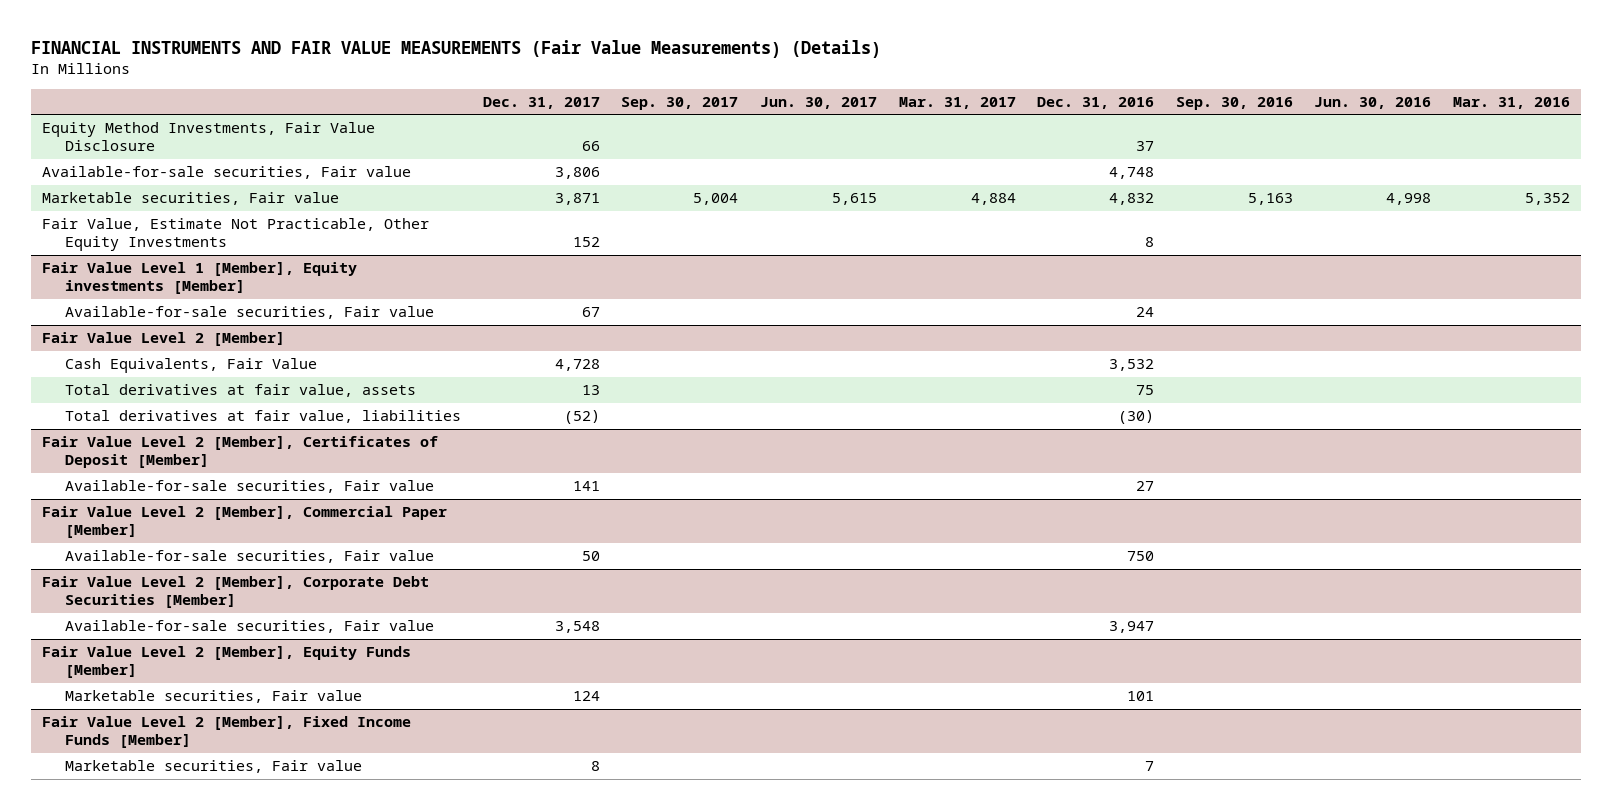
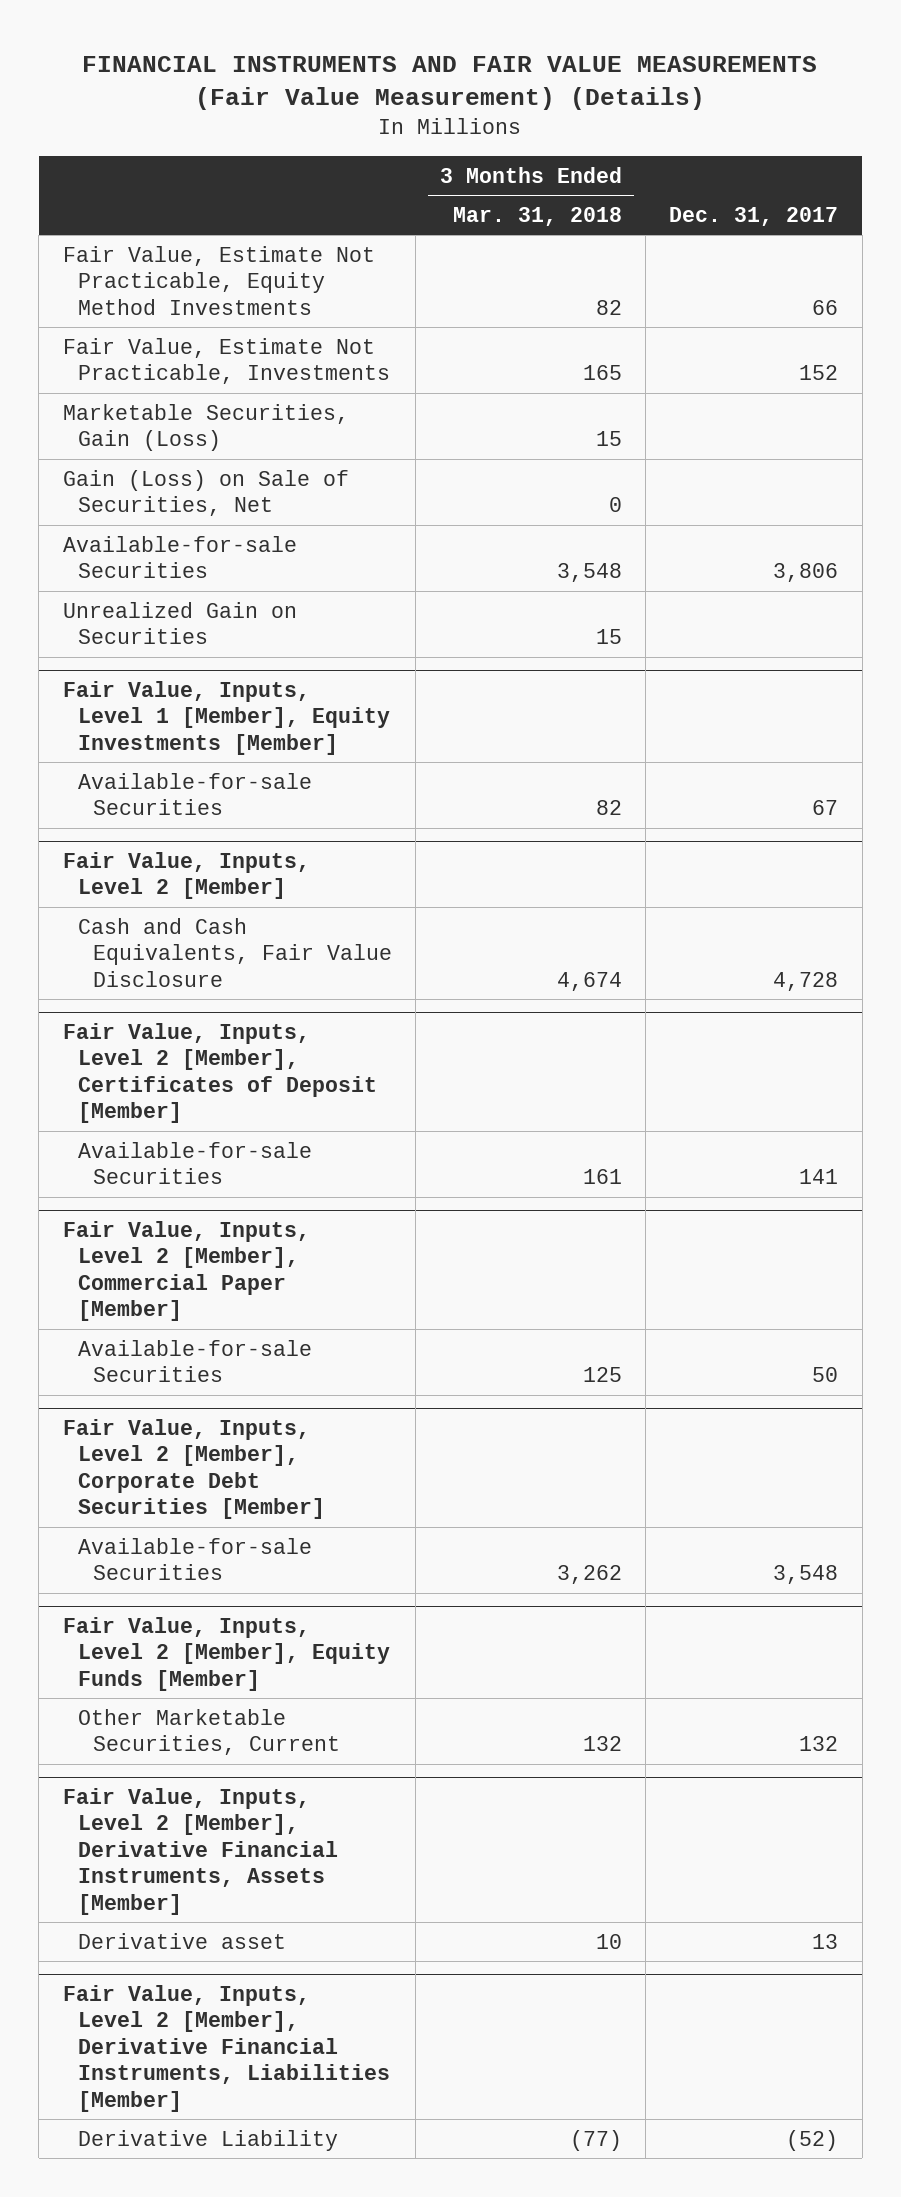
- FINANCIAL INSTRUMENTS AND FAIR VALUE MEASUREMENTS (Fair Value Measurements) (Details)
+ FINANCIAL INSTRUMENTS AND FAIR VALUE MEASUREMENTS (Fair Value Measurement) (Details)
- | Dec. 31, 2017 | Sep. 30, 2017 | Jun. 30, 2017 | Mar. 31, 2017 | Dec. 31, 2016 | Sep. 30, 2016 | Jun. 30, 2016 | Mar. 31, 2016
+ | 3 Months Ended Mar. 31, 2018 | Dec. 31, 2017
- Equity Method Investments, Fair Value Disclosure | 66 | | | | 37 | | |
- Available-for-sale securities, Fair value | 3,806 | | | | 4,748 | | |
- Marketable securities, Fair value | 3,871 | 5,004 | 5,615 | 4,884 | 4,832 | 5,163 | 4,998 | 5,352
- Fair Value, Estimate Not Practicable, Other Equity Investments | 152 | | | | 8 | | |
- Fair Value Level 1 [Member], Equity investments [Member]
- Available-for-sale securities, Fair value | 67 | | | | 24 | | |
- Fair Value Level 2 [Member]
- Cash Equivalents, Fair Value | 4,728 | | | | 3,532 | | |
- Total derivatives at fair value, assets | 13 | | | | 75 | | |
- Total derivatives at fair value, liabilities | (52) | | | | (30) | | |
- Fair Value Level 2 [Member], Certificates of Deposit [Member]
- Available-for-sale securities, Fair value | 141 | | | | 27 | | |
- Fair Value Level 2 [Member], Commercial Paper [Member]
- Available-for-sale securities, Fair value | 50 | | | | 750 | | |
- Fair Value Level 2 [Member], Corporate Debt Securities [Member]
- Available-for-sale securities, Fair value | 3,548 | | | | 3,947 | | |
- Fair Value Level 2 [Member], Equity Funds [Member]
- Marketable securities, Fair value | 124 | | | | 101 | | |
- Fair Value Level 2 [Member], Fixed Income Funds [Member]
- Marketable securities, Fair value | 8 | | | | 7 | | |
+ Fair Value, Estimate Not Practicable, Equity Method Investments | 82 | 66
+ Fair Value, Estimate Not Practicable, Investments | 165 | 152
+ Marketable Securities, Gain (Loss) | 15 |
+ Gain (Loss) on Sale of Securities, Net | 0 |
+ Available-for-sale Securities | 3,548 | 3,806
+ Unrealized Gain on Securities | 15 |
+ Fair Value, Inputs, Level 1 [Member], Equity Investments [Member]
+ Available-for-sale Securities | 82 | 67
+ Fair Value, Inputs, Level 2 [Member]
+ Cash and Cash Equivalents, Fair Value Disclosure | 4,674 | 4,728
+ Fair Value, Inputs, Level 2 [Member], Certificates of Deposit [Member]
+ Available-for-sale Securities | 161 | 141
+ Fair Value, Inputs, Level 2 [Member], Commercial Paper [Member]
+ Available-for-sale Securities | 125 | 50
+ Fair Value, Inputs, Level 2 [Member], Corporate Debt Securities [Member]
+ Available-for-sale Securities | 3,262 | 3,548
+ Fair Value, Inputs, Level 2 [Member], Equity Funds [Member]
+ Other Marketable Securities, Current | 132 | 132
+ Fair Value, Inputs, Level 2 [Member], Derivative Financial Instruments, Assets [Member]
+ Derivative asset | 10 | 13
+ Fair Value, Inputs, Level 2 [Member], Derivative Financial Instruments, Liabilities [Member]
+ Derivative Liability | (77) | (52)

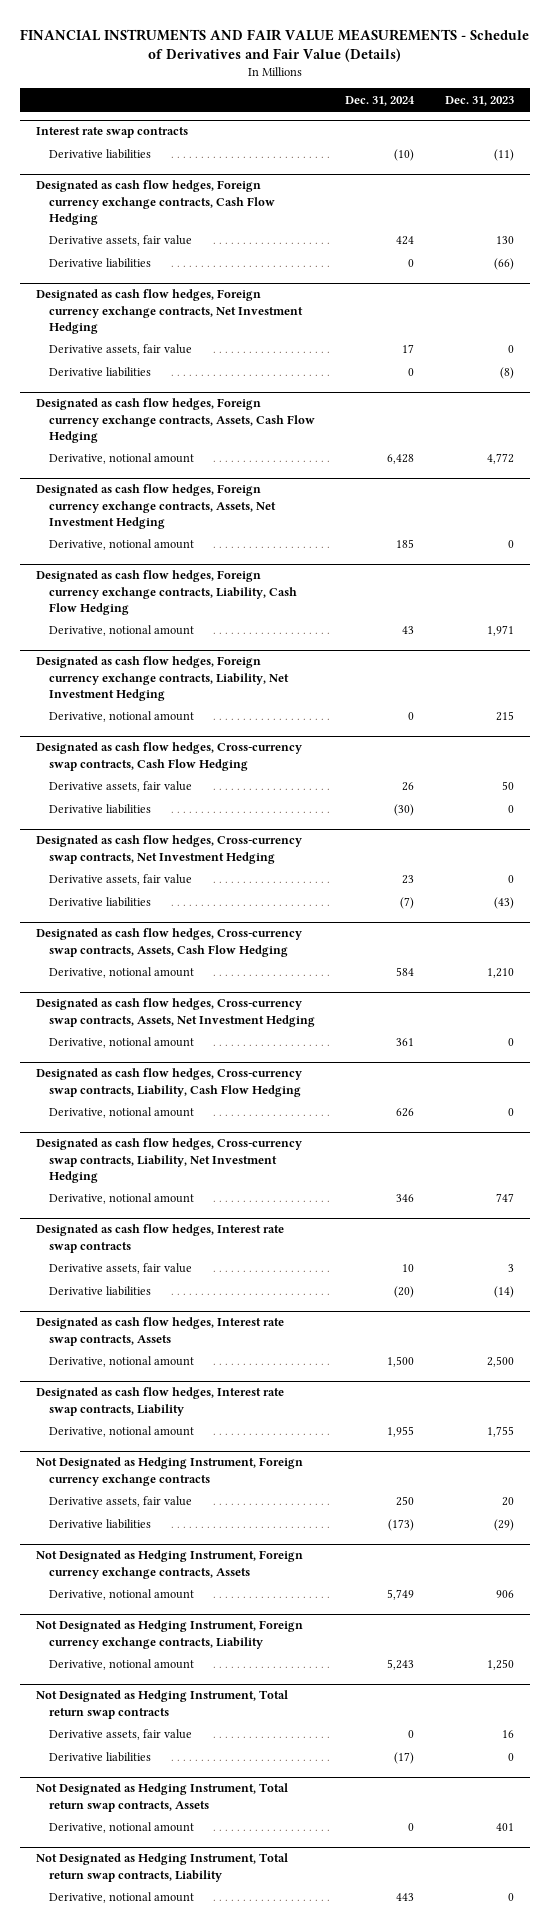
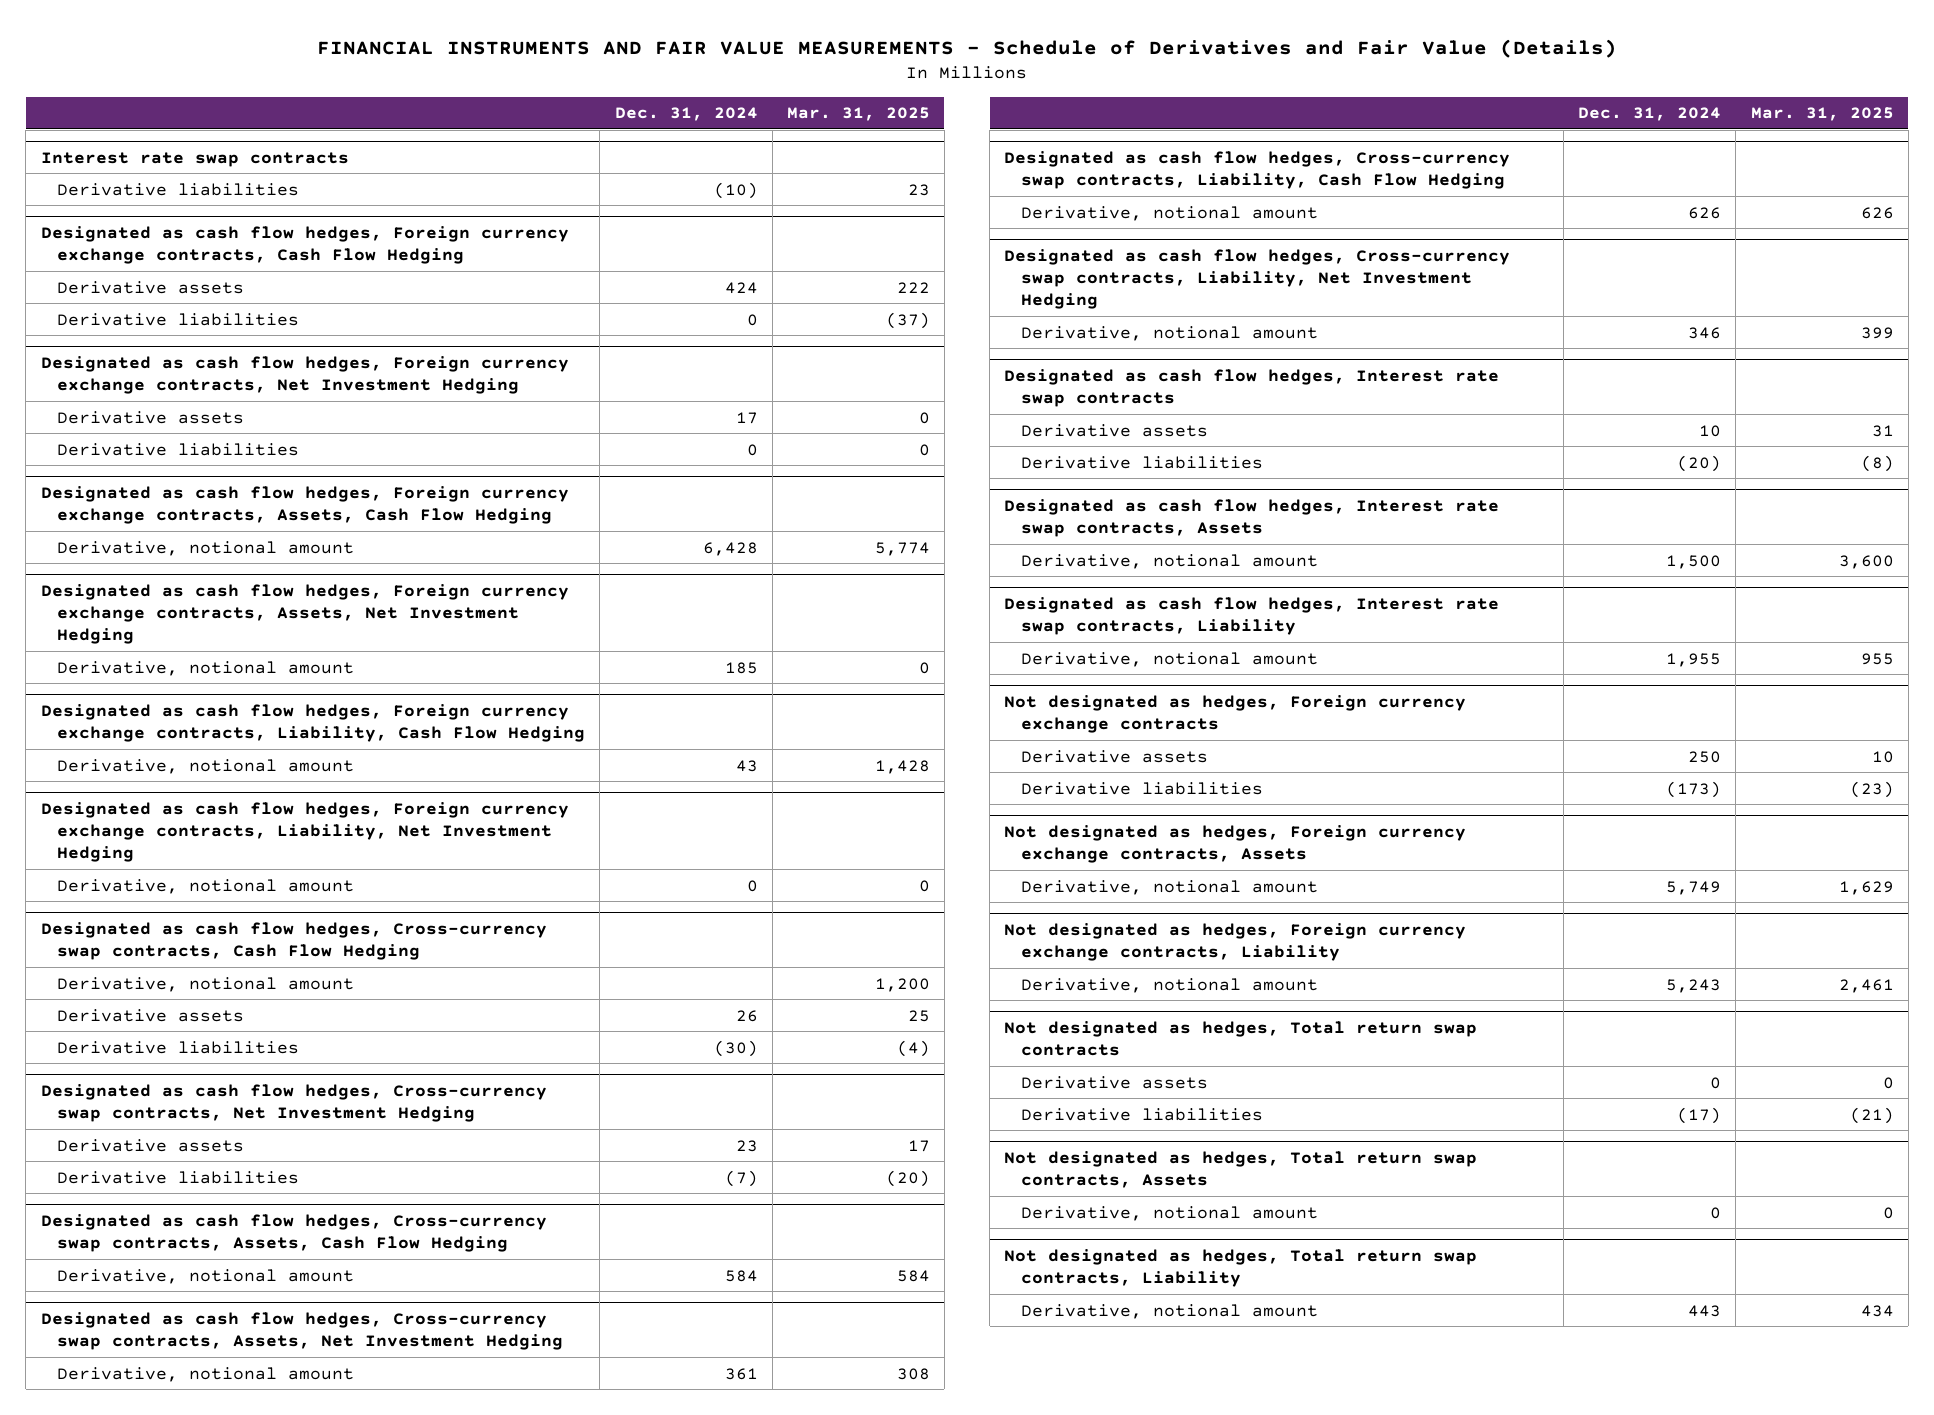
- | Dec. 31, 2024 | Dec. 31, 2023
+ | Dec. 31, 2024 | Mar. 31, 2025
@ Designated as cash flow hedges, Foreign currency exchange contracts, Cash Flow Hedging
- Derivative assets, fair value | 424 | 130
+ Derivative assets | 424 | 222
@ Designated as cash flow hedges, Foreign currency exchange contracts, Net Investment Hedging
- Derivative assets, fair value | 17 | 0
+ Derivative assets | 17 | 0
@ Designated as cash flow hedges, Cross-currency swap contracts, Cash Flow Hedging
- Derivative assets, fair value | 26 | 50
+ Derivative, notional amount | | 1,200
+ Derivative assets | 26 | 25
@ Designated as cash flow hedges, Cross-currency swap contracts, Net Investment Hedging
- Derivative assets, fair value | 23 | 0
+ Derivative assets | 23 | 17
@ Designated as cash flow hedges, Interest rate swap contracts
- Derivative assets, fair value | 10 | 3
+ Derivative assets | 10 | 31
- Not Designated as Hedging Instrument, Foreign currency exchange contracts
- Derivative assets, fair value | 250 | 20
+ Not designated as hedges, Foreign currency exchange contracts
+ Derivative assets | 250 | 10
- Not Designated as Hedging Instrument, Foreign currency exchange contracts, Assets
+ Not designated as hedges, Foreign currency exchange contracts, Assets
- Not Designated as Hedging Instrument, Foreign currency exchange contracts, Liability
+ Not designated as hedges, Foreign currency exchange contracts, Liability
- Not Designated as Hedging Instrument, Total return swap contracts
- Derivative assets, fair value | 0 | 16
+ Not designated as hedges, Total return swap contracts
+ Derivative assets | 0 | 0
- Not Designated as Hedging Instrument, Total return swap contracts, Assets
+ Not designated as hedges, Total return swap contracts, Assets
- Not Designated as Hedging Instrument, Total return swap contracts, Liability
+ Not designated as hedges, Total return swap contracts, Liability

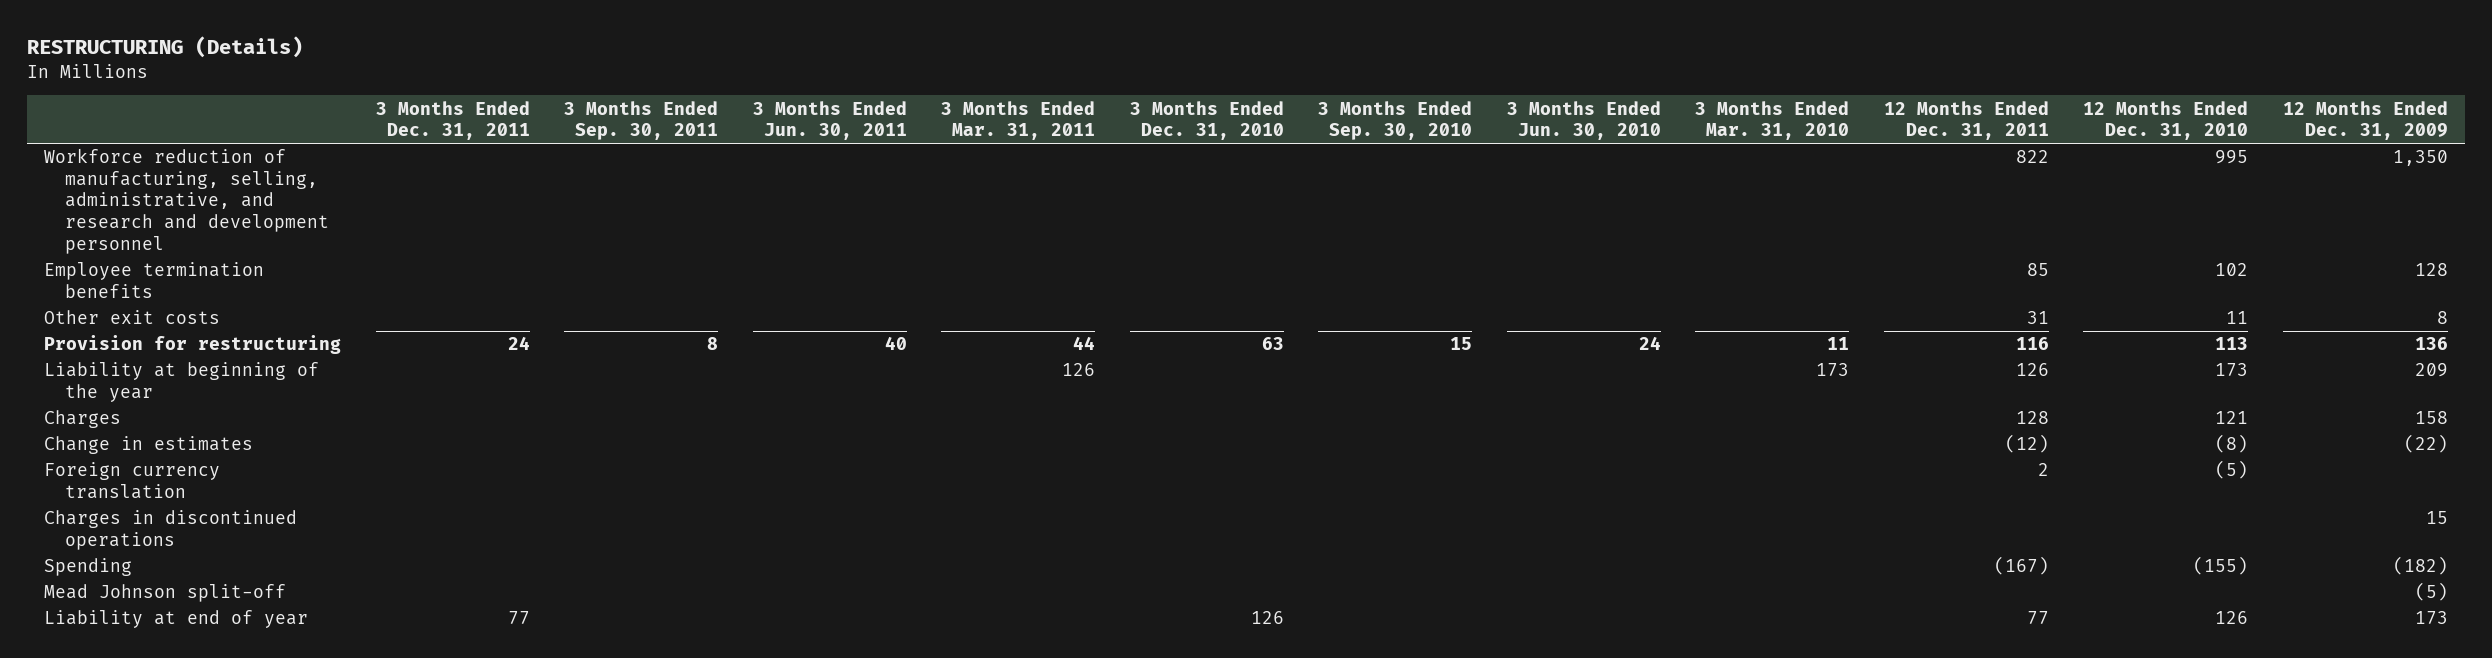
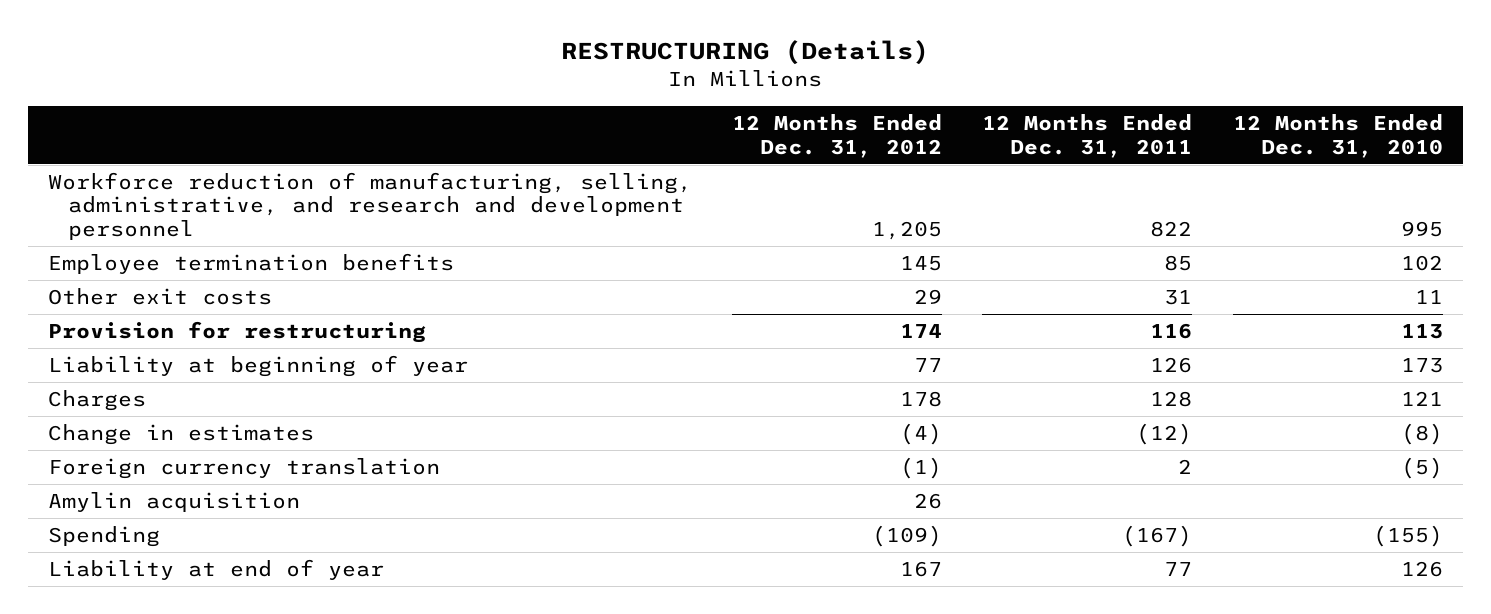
- | 3 Months Ended Dec. 31, 2011 | 3 Months Ended Sep. 30, 2011 | 3 Months Ended Jun. 30, 2011 | 3 Months Ended Mar. 31, 2011 | 3 Months Ended Dec. 31, 2010 | 3 Months Ended Sep. 30, 2010 | 3 Months Ended Jun. 30, 2010 | 3 Months Ended Mar. 31, 2010 | 12 Months Ended Dec. 31, 2011 | 12 Months Ended Dec. 31, 2010 | 12 Months Ended Dec. 31, 2009
+ | 12 Months Ended Dec. 31, 2012 | 12 Months Ended Dec. 31, 2011 | 12 Months Ended Dec. 31, 2010
- Liability at beginning of the year | | | | 126 | | | | 173 | 126 | 173 | 209
+ Liability at beginning of year | 77 | 126 | 173
- Charges in discontinued operations | | | | | | | | | | | 15
+ Amylin acquisition | 26 | |
- Mead Johnson split-off | | | | | | | | | | | (5)

